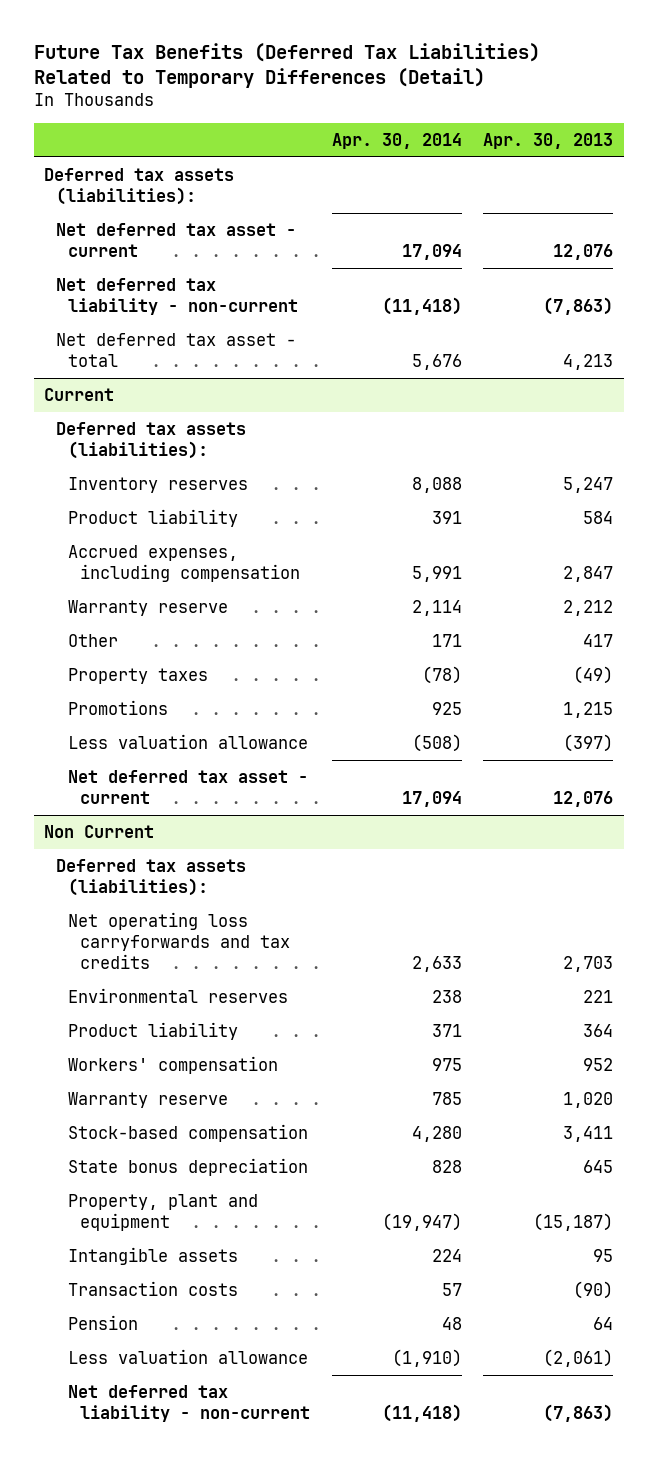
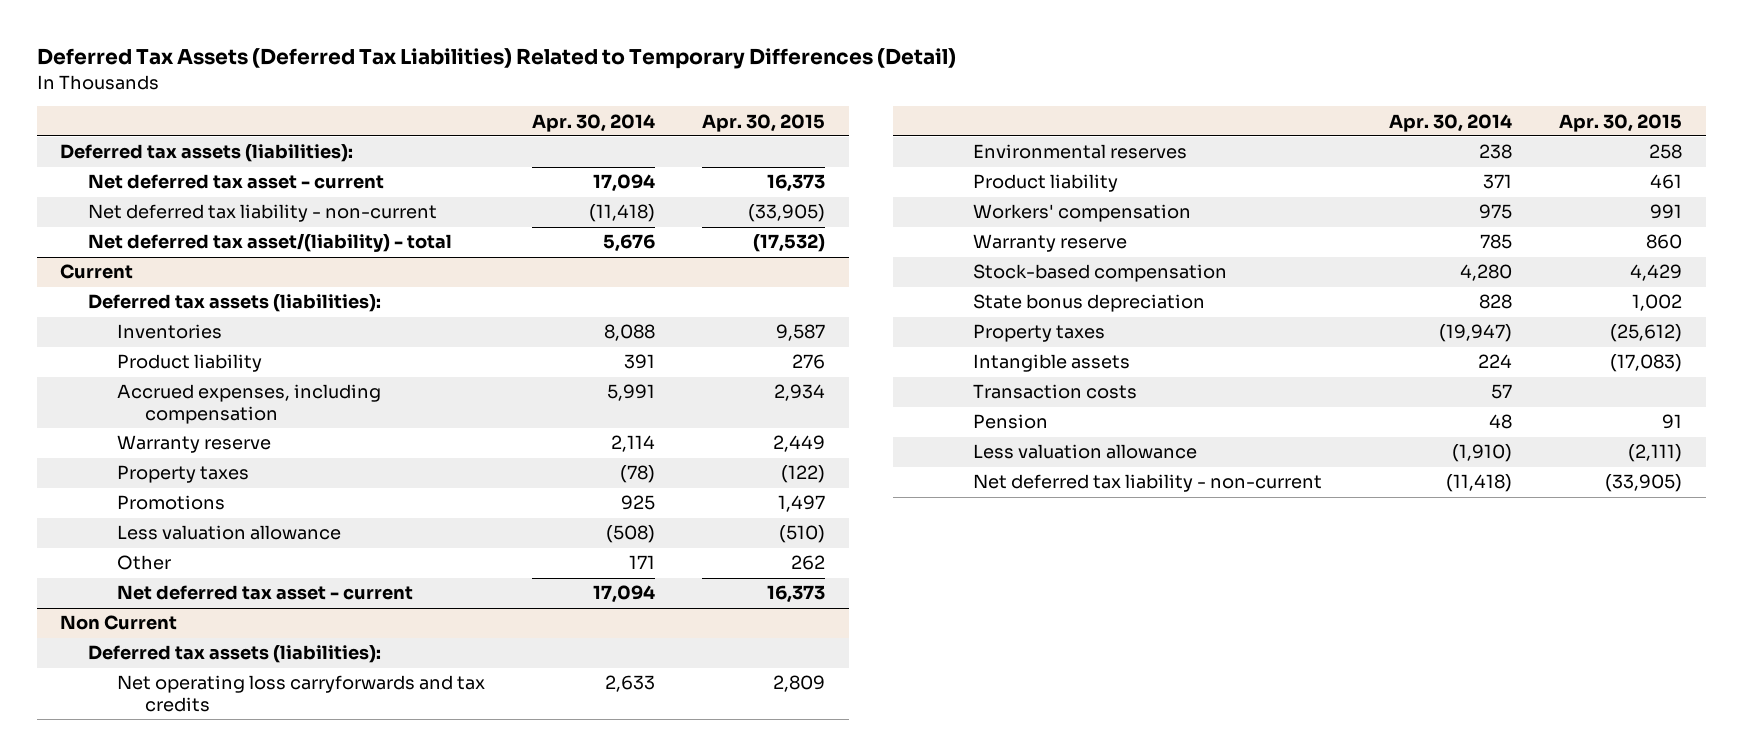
- Future Tax Benefits (Deferred Tax Liabilities) Related to Temporary Differences (Detail)
+ Deferred Tax Assets (Deferred Tax Liabilities) Related to Temporary Differences (Detail)
- | Apr. 30, 2014 | Apr. 30, 2013
+ | Apr. 30, 2014 | Apr. 30, 2015
- Net deferred tax asset - total | 5,676 | 4,213
+ Net deferred tax asset/(liability) - total | 5,676 | (17,532)
@ Current
- Inventory reserves | 8,088 | 5,247
+ Inventories | 8,088 | 9,587
moved down: Other | 171 | 262
@ Non Current
- Property, plant and equipment | (19,947) | (15,187)
+ Property taxes | (19,947) | (25,612)

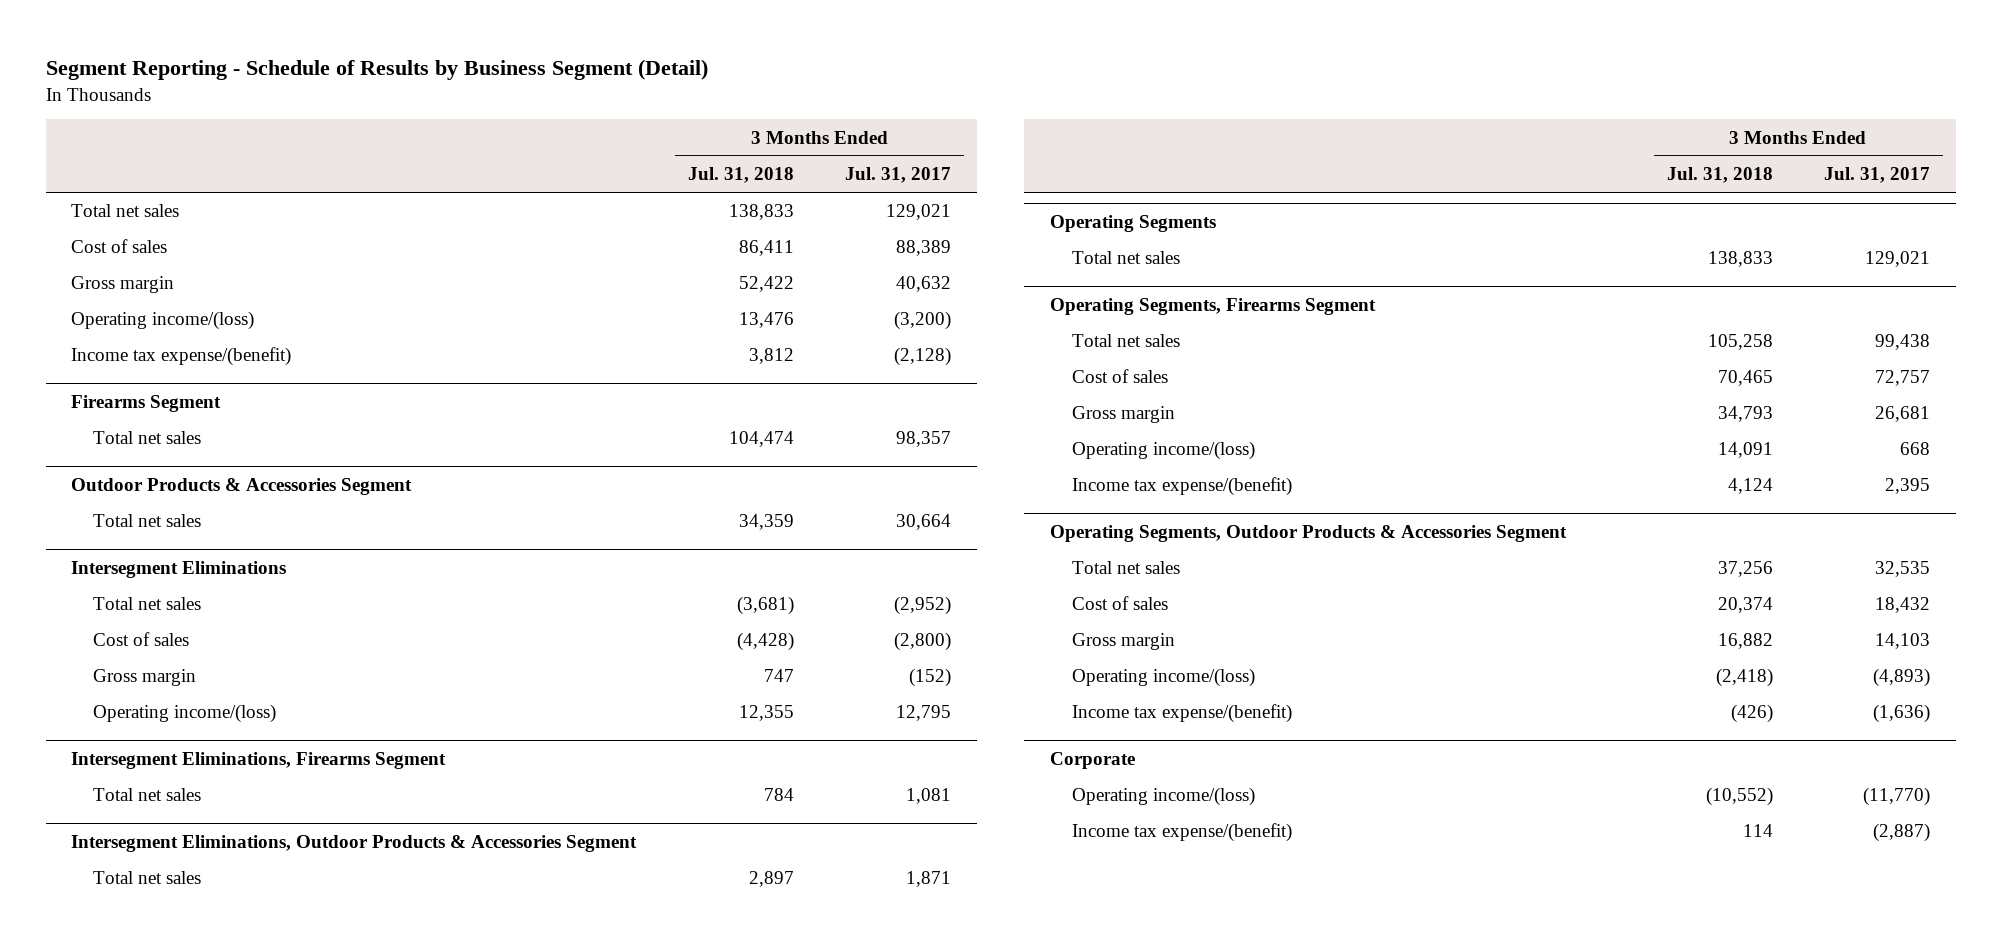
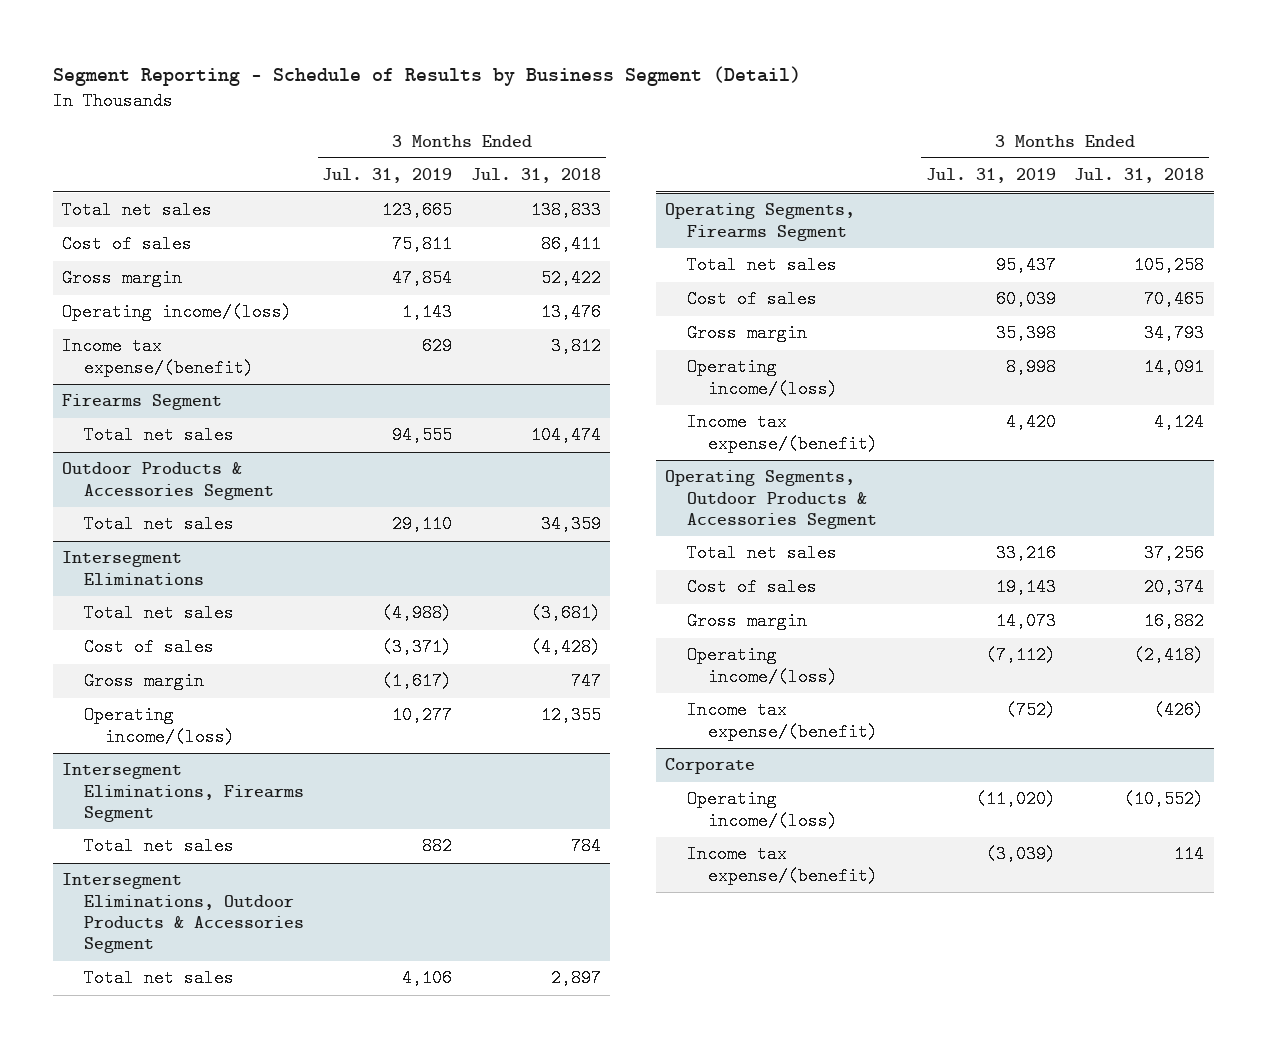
- | 3 Months Ended Jul. 31, 2018 | 3 Months Ended Jul. 31, 2017
+ | 3 Months Ended Jul. 31, 2019 | 3 Months Ended Jul. 31, 2018
- Operating Segments
- Total net sales | 138,833 | 129,021

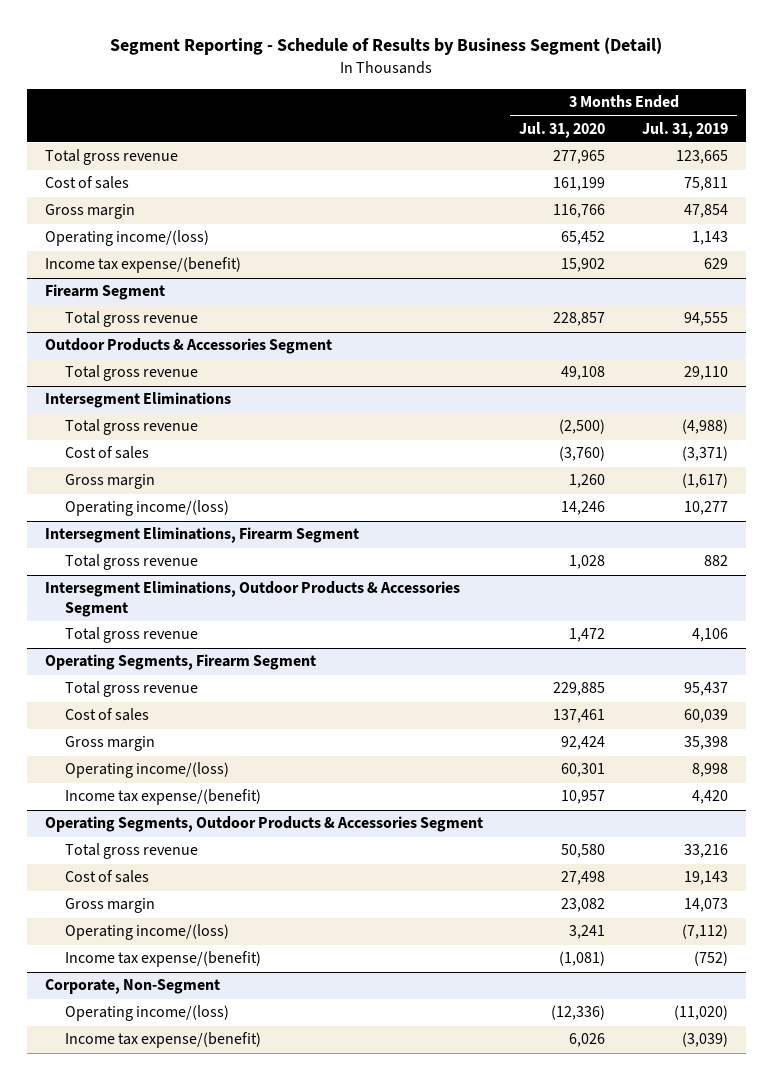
- | 3 Months Ended Jul. 31, 2019 | 3 Months Ended Jul. 31, 2018
+ | 3 Months Ended Jul. 31, 2020 | 3 Months Ended Jul. 31, 2019
- Total net sales | 123,665 | 138,833
+ Total gross revenue | 277,965 | 123,665
- Firearms Segment
- Total net sales | 94,555 | 104,474
+ Firearm Segment
+ Total gross revenue | 228,857 | 94,555
@ Outdoor Products & Accessories Segment
- Total net sales | 29,110 | 34,359
+ Total gross revenue | 49,108 | 29,110
@ Intersegment Eliminations
- Total net sales | (4,988) | (3,681)
+ Total gross revenue | (2,500) | (4,988)
- Intersegment Eliminations, Firearms Segment
- Total net sales | 882 | 784
+ Intersegment Eliminations, Firearm Segment
+ Total gross revenue | 1,028 | 882
@ Intersegment Eliminations, Outdoor Products & Accessories Segment
- Total net sales | 4,106 | 2,897
- Operating Segments, Firearms Segment
- Total net sales | 95,437 | 105,258
@ Intersegment Eliminations, Outdoor Products & Accessories Segment
+ Total gross revenue | 1,472 | 4,106
+ Operating Segments, Firearm Segment
+ Total gross revenue | 229,885 | 95,437
@ Operating Segments, Outdoor Products & Accessories Segment
- Total net sales | 33,216 | 37,256
+ Total gross revenue | 50,580 | 33,216
- Corporate
+ Corporate, Non-Segment

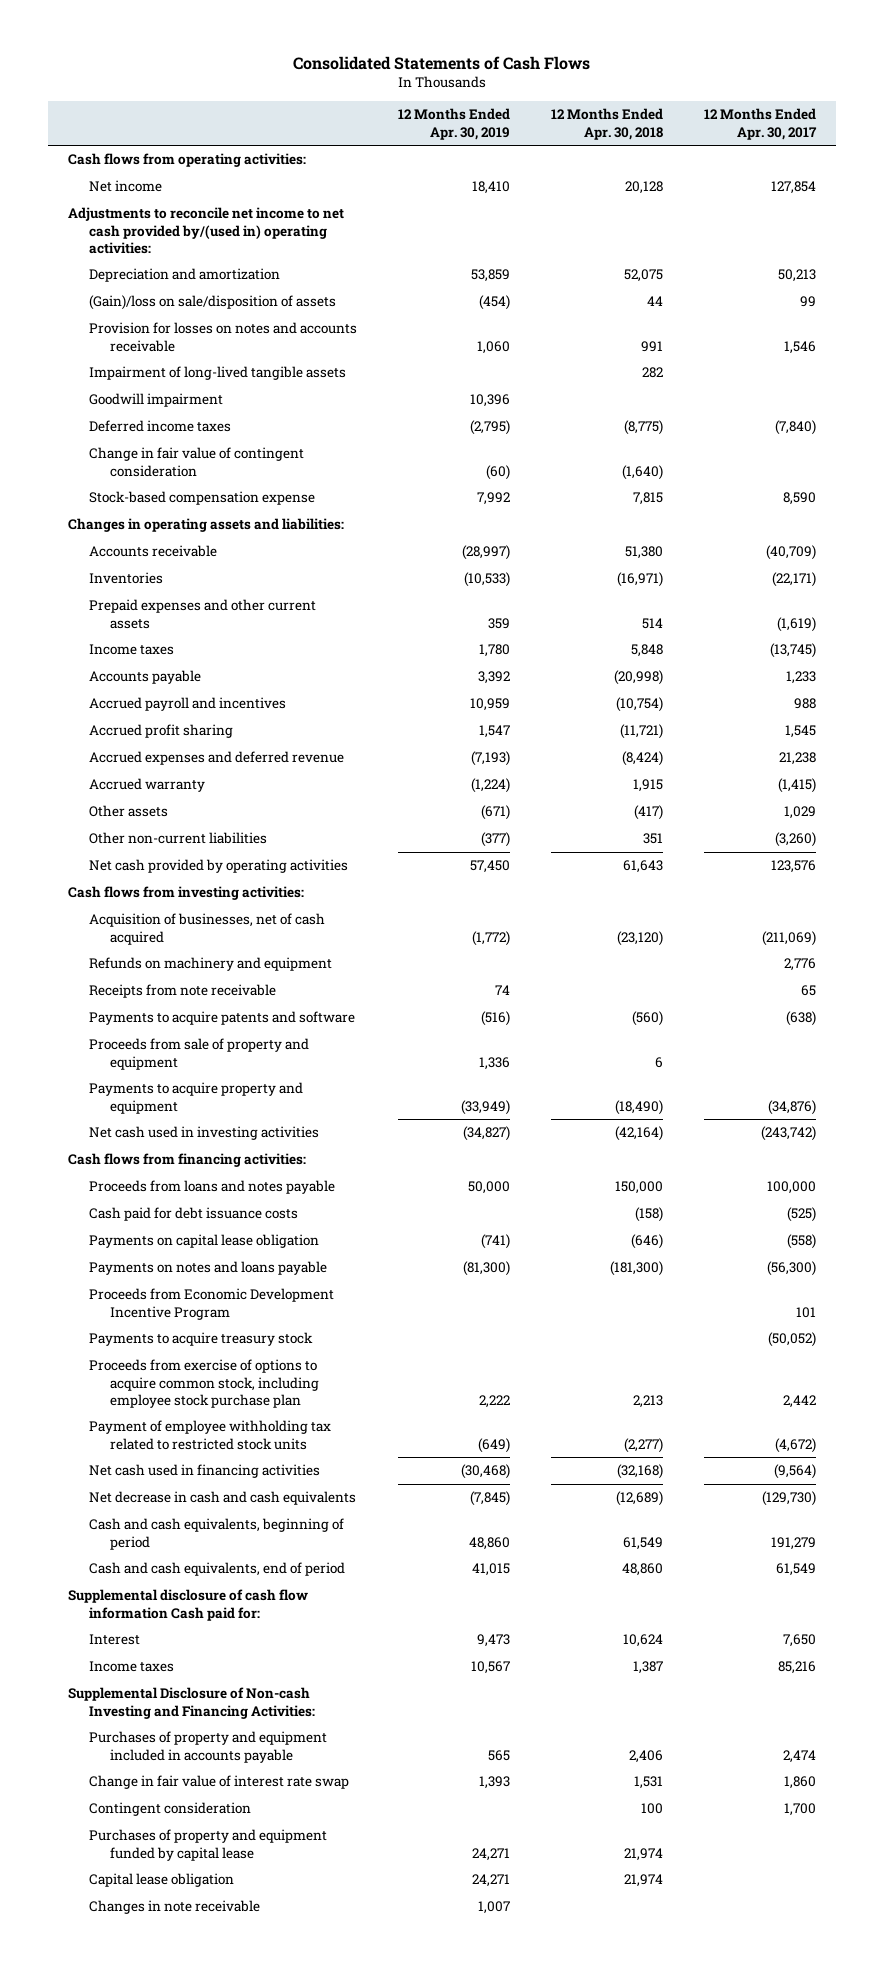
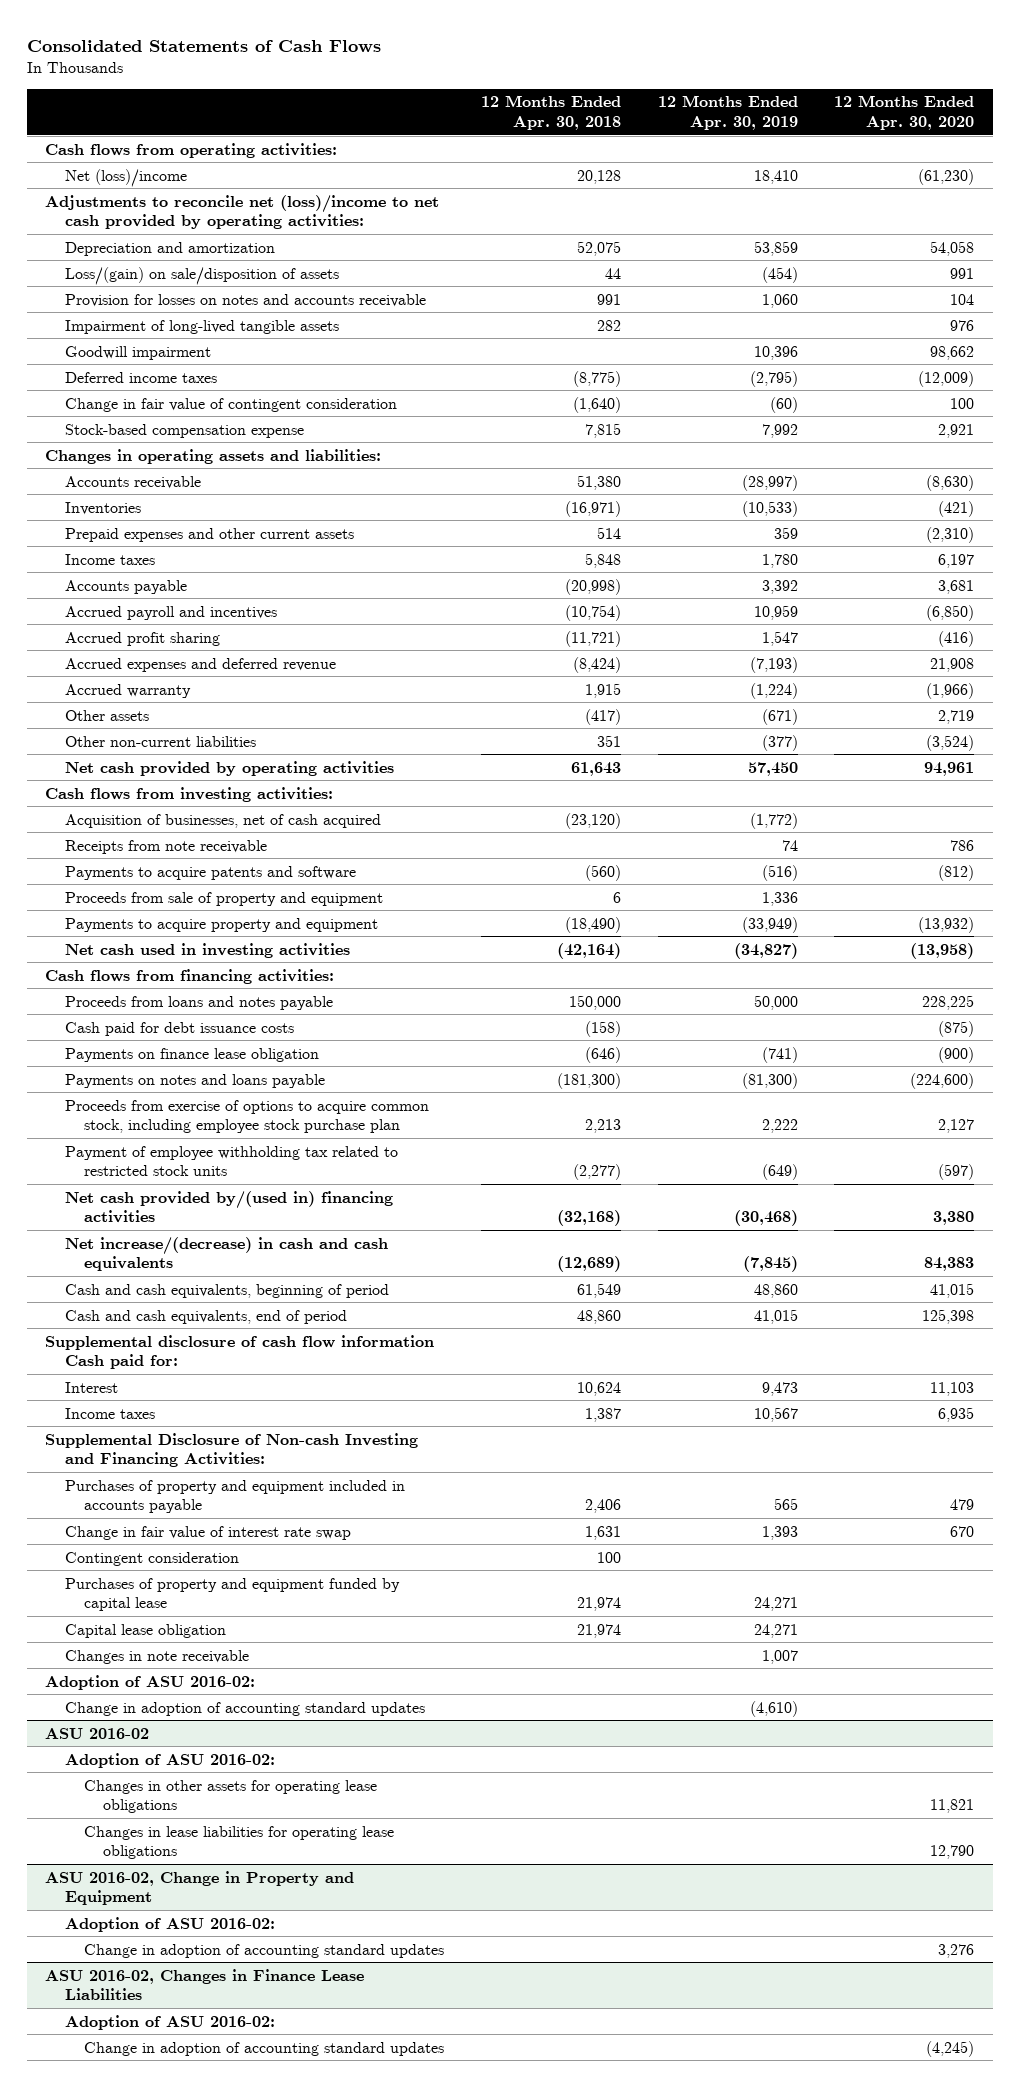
- | 12 Months Ended Apr. 30, 2019 | 12 Months Ended Apr. 30, 2018 | 12 Months Ended Apr. 30, 2017
+ | 12 Months Ended Apr. 30, 2018 | 12 Months Ended Apr. 30, 2019 | 12 Months Ended Apr. 30, 2020
- Net income | 18,410 | 20,128 | 127,854
- Adjustments to reconcile net income to net cash provided by/(used in) operating activities:
+ Net (loss)/income | 20,128 | 18,410 | (61,230)
+ Adjustments to reconcile net (loss)/income to net cash provided by operating activities:
- (Gain)/loss on sale/disposition of assets | (454) | 44 | 99
+ Loss/(gain) on sale/disposition of assets | 44 | (454) | 991
- Refunds on machinery and equipment | | | 2,776
- Payments on capital lease obligation | (741) | (646) | (558)
+ Payments on finance lease obligation | (646) | (741) | (900)
- Proceeds from Economic Development Incentive Program | | | 101
- Payments to acquire treasury stock | | | (50,052)
- Net cash used in financing activities | (30,468) | (32,168) | (9,564)
- Net decrease in cash and cash equivalents | (7,845) | (12,689) | (129,730)
+ Net cash provided by/(used in) financing activities | (32,168) | (30,468) | 3,380
+ Net increase/(decrease) in cash and cash equivalents | (12,689) | (7,845) | 84,383
- Change in fair value of interest rate swap | 1,393 | 1,531 | 1,860
+ Change in fair value of interest rate swap | 1,631 | 1,393 | 670
+ Adoption of ASU 2016-02:
+ Change in adoption of accounting standard updates | | (4,610) |
+ ASU 2016-02
+ Adoption of ASU 2016-02:
+ Changes in other assets for operating lease obligations | | | 11,821
+ Changes in lease liabilities for operating lease obligations | | | 12,790
+ ASU 2016-02, Change in Property and Equipment
+ Adoption of ASU 2016-02:
+ Change in adoption of accounting standard updates | | | 3,276
+ ASU 2016-02, Changes in Finance Lease Liabilities
+ Adoption of ASU 2016-02:
+ Change in adoption of accounting standard updates | | | (4,245)

